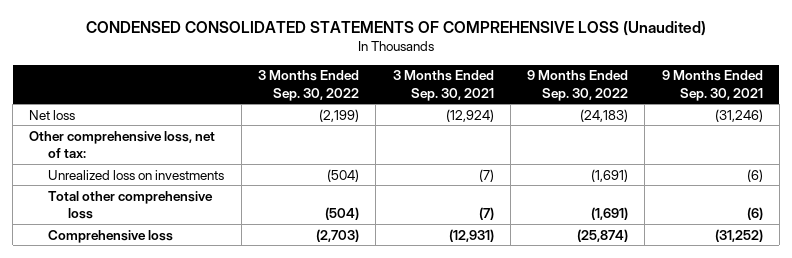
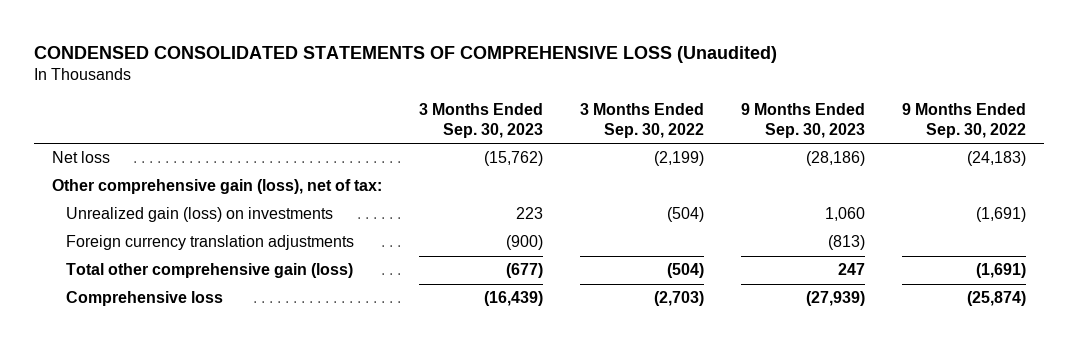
- | 3 Months Ended Sep. 30, 2022 | 3 Months Ended Sep. 30, 2021 | 9 Months Ended Sep. 30, 2022 | 9 Months Ended Sep. 30, 2021
+ | 3 Months Ended Sep. 30, 2023 | 3 Months Ended Sep. 30, 2022 | 9 Months Ended Sep. 30, 2023 | 9 Months Ended Sep. 30, 2022
- Other comprehensive loss, net of tax:
- Unrealized loss on investments | (504) | (7) | (1,691) | (6)
- Total other comprehensive loss | (504) | (7) | (1,691) | (6)
+ Other comprehensive gain (loss), net of tax:
+ Unrealized gain (loss) on investments | 223 | (504) | 1,060 | (1,691)
+ Foreign currency translation adjustments | (900) | | (813) |
+ Total other comprehensive gain (loss) | (677) | (504) | 247 | (1,691)

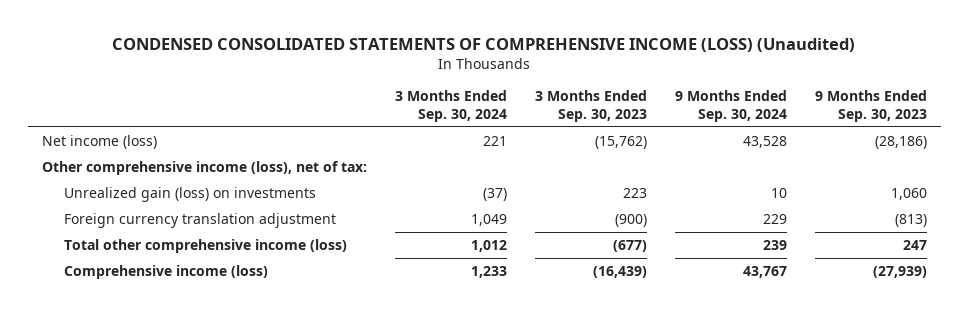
- CONDENSED CONSOLIDATED STATEMENTS OF COMPREHENSIVE LOSS (Unaudited)
+ CONDENSED CONSOLIDATED STATEMENTS OF COMPREHENSIVE INCOME (LOSS) (Unaudited)
- | 3 Months Ended Sep. 30, 2023 | 3 Months Ended Sep. 30, 2022 | 9 Months Ended Sep. 30, 2023 | 9 Months Ended Sep. 30, 2022
+ | 3 Months Ended Sep. 30, 2024 | 3 Months Ended Sep. 30, 2023 | 9 Months Ended Sep. 30, 2024 | 9 Months Ended Sep. 30, 2023
- Net loss | (15,762) | (2,199) | (28,186) | (24,183)
- Other comprehensive gain (loss), net of tax:
+ Net income (loss) | 221 | (15,762) | 43,528 | (28,186)
+ Other comprehensive income (loss), net of tax:
- Foreign currency translation adjustments | (900) | | (813) |
- Total other comprehensive gain (loss) | (677) | (504) | 247 | (1,691)
- Comprehensive loss | (16,439) | (2,703) | (27,939) | (25,874)
+ Foreign currency translation adjustment | 1,049 | (900) | 229 | (813)
+ Total other comprehensive income (loss) | 1,012 | (677) | 239 | 247
+ Comprehensive income (loss) | 1,233 | (16,439) | 43,767 | (27,939)

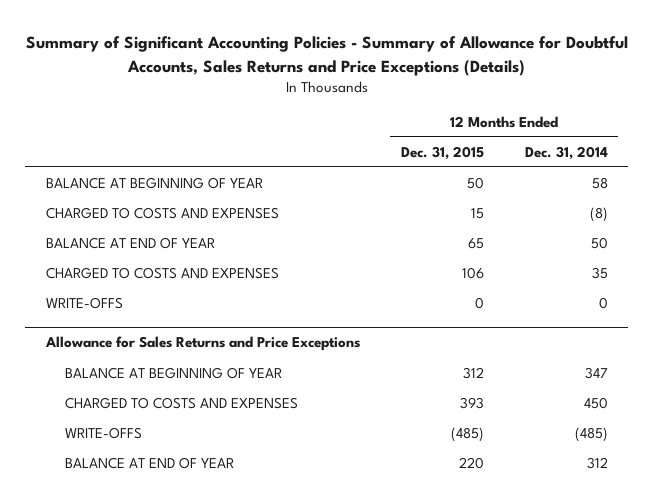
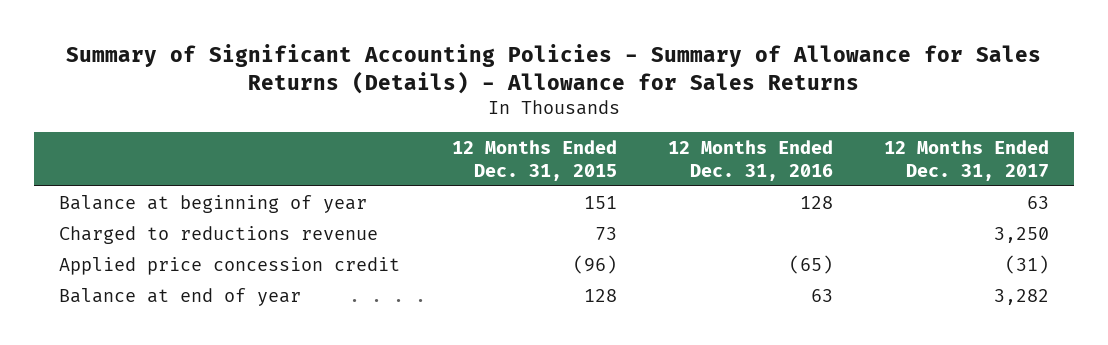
- Summary of Significant Accounting Policies - Summary of Allowance for Doubtful Accounts, Sales Returns and Price Exceptions (Details)
+ Summary of Significant Accounting Policies - Summary of Allowance for Sales Returns (Details) - Allowance for Sales Returns
- | 12 Months Ended Dec. 31, 2015 | 12 Months Ended Dec. 31, 2014
+ | 12 Months Ended Dec. 31, 2015 | 12 Months Ended Dec. 31, 2016 | 12 Months Ended Dec. 31, 2017
- BALANCE AT BEGINNING OF YEAR | 50 | 58
- CHARGED TO COSTS AND EXPENSES | 15 | (8)
- BALANCE AT END OF YEAR | 65 | 50
- CHARGED TO COSTS AND EXPENSES | 106 | 35
- WRITE-OFFS | 0 | 0
- Allowance for Sales Returns and Price Exceptions
- BALANCE AT BEGINNING OF YEAR | 312 | 347
- CHARGED TO COSTS AND EXPENSES | 393 | 450
- WRITE-OFFS | (485) | (485)
- BALANCE AT END OF YEAR | 220 | 312
+ Balance at beginning of year | 151 | 128 | 63
+ Charged to reductions revenue | 73 | | 3,250
+ Applied price concession credit | (96) | (65) | (31)
+ Balance at end of year | 128 | 63 | 3,282

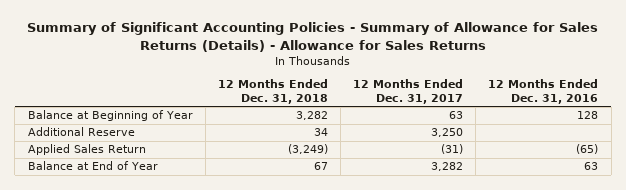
- | 12 Months Ended Dec. 31, 2015 | 12 Months Ended Dec. 31, 2016 | 12 Months Ended Dec. 31, 2017
+ | 12 Months Ended Dec. 31, 2018 | 12 Months Ended Dec. 31, 2017 | 12 Months Ended Dec. 31, 2016
- Balance at beginning of year | 151 | 128 | 63
- Charged to reductions revenue | 73 | | 3,250
- Applied price concession credit | (96) | (65) | (31)
- Balance at end of year | 128 | 63 | 3,282
+ Balance at Beginning of Year | 3,282 | 63 | 128
+ Additional Reserve | 34 | 3,250 |
+ Applied Sales Return | (3,249) | (31) | (65)
+ Balance at End of Year | 67 | 3,282 | 63

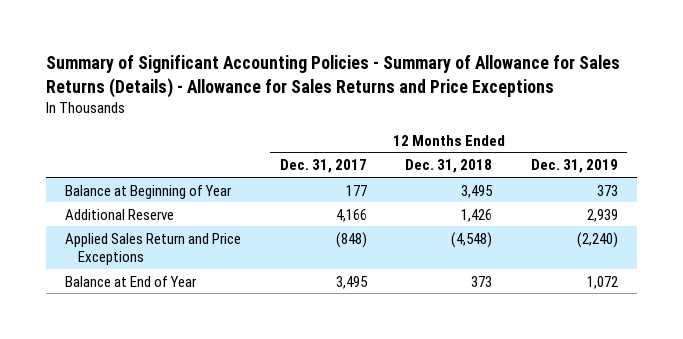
- Summary of Significant Accounting Policies - Summary of Allowance for Sales Returns (Details) - Allowance for Sales Returns
+ Summary of Significant Accounting Policies - Summary of Allowance for Sales Returns (Details) - Allowance for Sales Returns and Price Exceptions
- | 12 Months Ended Dec. 31, 2018 | 12 Months Ended Dec. 31, 2017 | 12 Months Ended Dec. 31, 2016
+ | 12 Months Ended Dec. 31, 2017 | 12 Months Ended Dec. 31, 2018 | 12 Months Ended Dec. 31, 2019
- Balance at Beginning of Year | 3,282 | 63 | 128
- Additional Reserve | 34 | 3,250 |
- Applied Sales Return | (3,249) | (31) | (65)
- Balance at End of Year | 67 | 3,282 | 63
+ Balance at Beginning of Year | 177 | 3,495 | 373
+ Additional Reserve | 4,166 | 1,426 | 2,939
+ Applied Sales Return and Price Exceptions | (848) | (4,548) | (2,240)
+ Balance at End of Year | 3,495 | 373 | 1,072

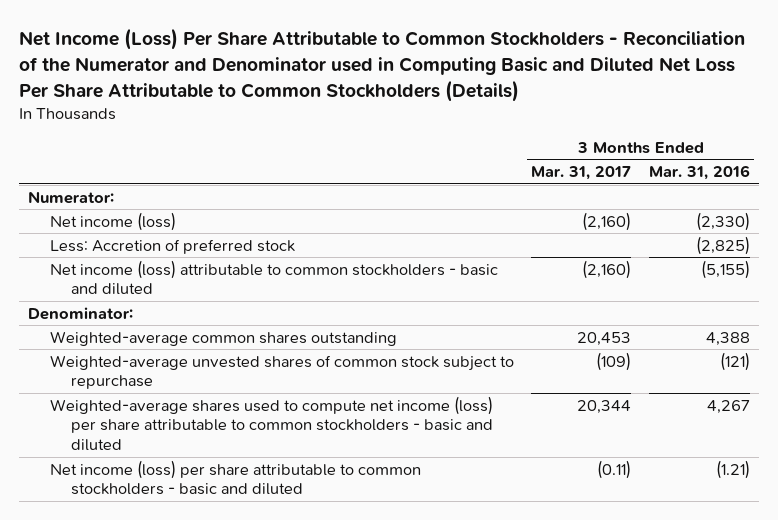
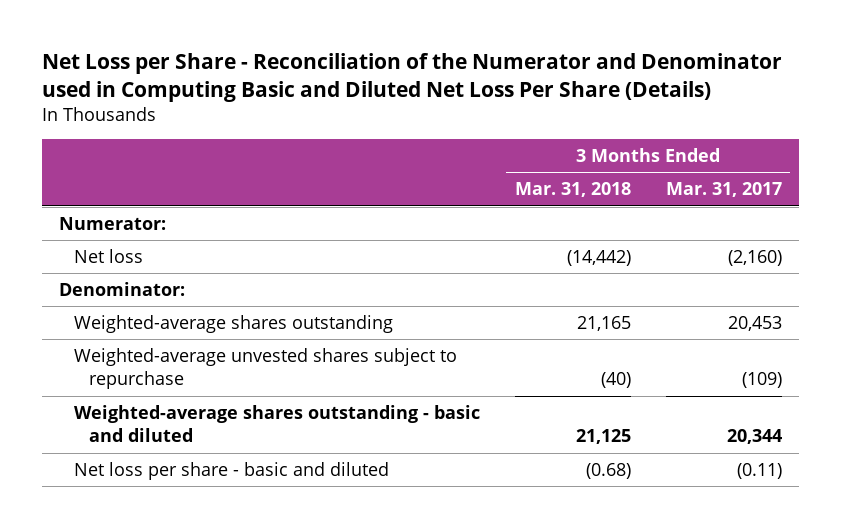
- Net Income (Loss) Per Share Attributable to Common Stockholders - Reconciliation of the Numerator and Denominator used in Computing Basic and Diluted Net Loss Per Share Attributable to Common Stockholders (Details)
+ Net Loss per Share - Reconciliation of the Numerator and Denominator used in Computing Basic and Diluted Net Loss Per Share (Details)
- | 3 Months Ended Mar. 31, 2017 | 3 Months Ended Mar. 31, 2016
+ | 3 Months Ended Mar. 31, 2018 | 3 Months Ended Mar. 31, 2017
- Net income (loss) | (2,160) | (2,330)
- Less: Accretion of preferred stock | | (2,825)
- Net income (loss) attributable to common stockholders - basic and diluted | (2,160) | (5,155)
+ Net loss | (14,442) | (2,160)
- Weighted-average common shares outstanding | 20,453 | 4,388
- Weighted-average unvested shares of common stock subject to repurchase | (109) | (121)
- Weighted-average shares used to compute net income (loss) per share attributable to common stockholders - basic and diluted | 20,344 | 4,267
- Net income (loss) per share attributable to common stockholders - basic and diluted | (0.11) | (1.21)
+ Weighted-average shares outstanding | 21,165 | 20,453
+ Weighted-average unvested shares subject to repurchase | (40) | (109)
+ Weighted-average shares outstanding - basic and diluted | 21,125 | 20,344
+ Net loss per share - basic and diluted | (0.68) | (0.11)

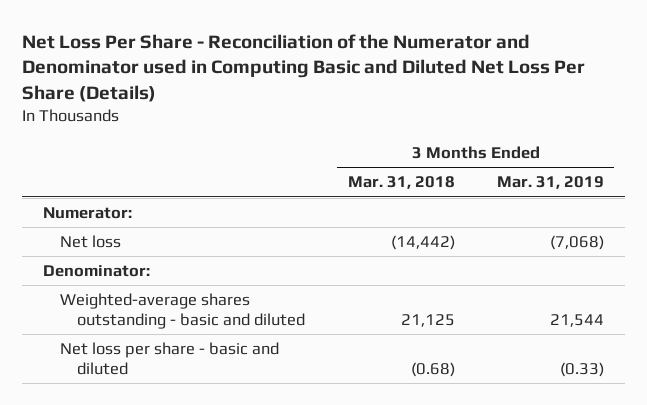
- Net Loss per Share - Reconciliation of the Numerator and Denominator used in Computing Basic and Diluted Net Loss Per Share (Details)
+ Net Loss Per Share - Reconciliation of the Numerator and Denominator used in Computing Basic and Diluted Net Loss Per Share (Details)
- | 3 Months Ended Mar. 31, 2018 | 3 Months Ended Mar. 31, 2017
+ | 3 Months Ended Mar. 31, 2018 | 3 Months Ended Mar. 31, 2019
- Weighted-average shares outstanding | 21,165 | 20,453
- Weighted-average unvested shares subject to repurchase | (40) | (109)

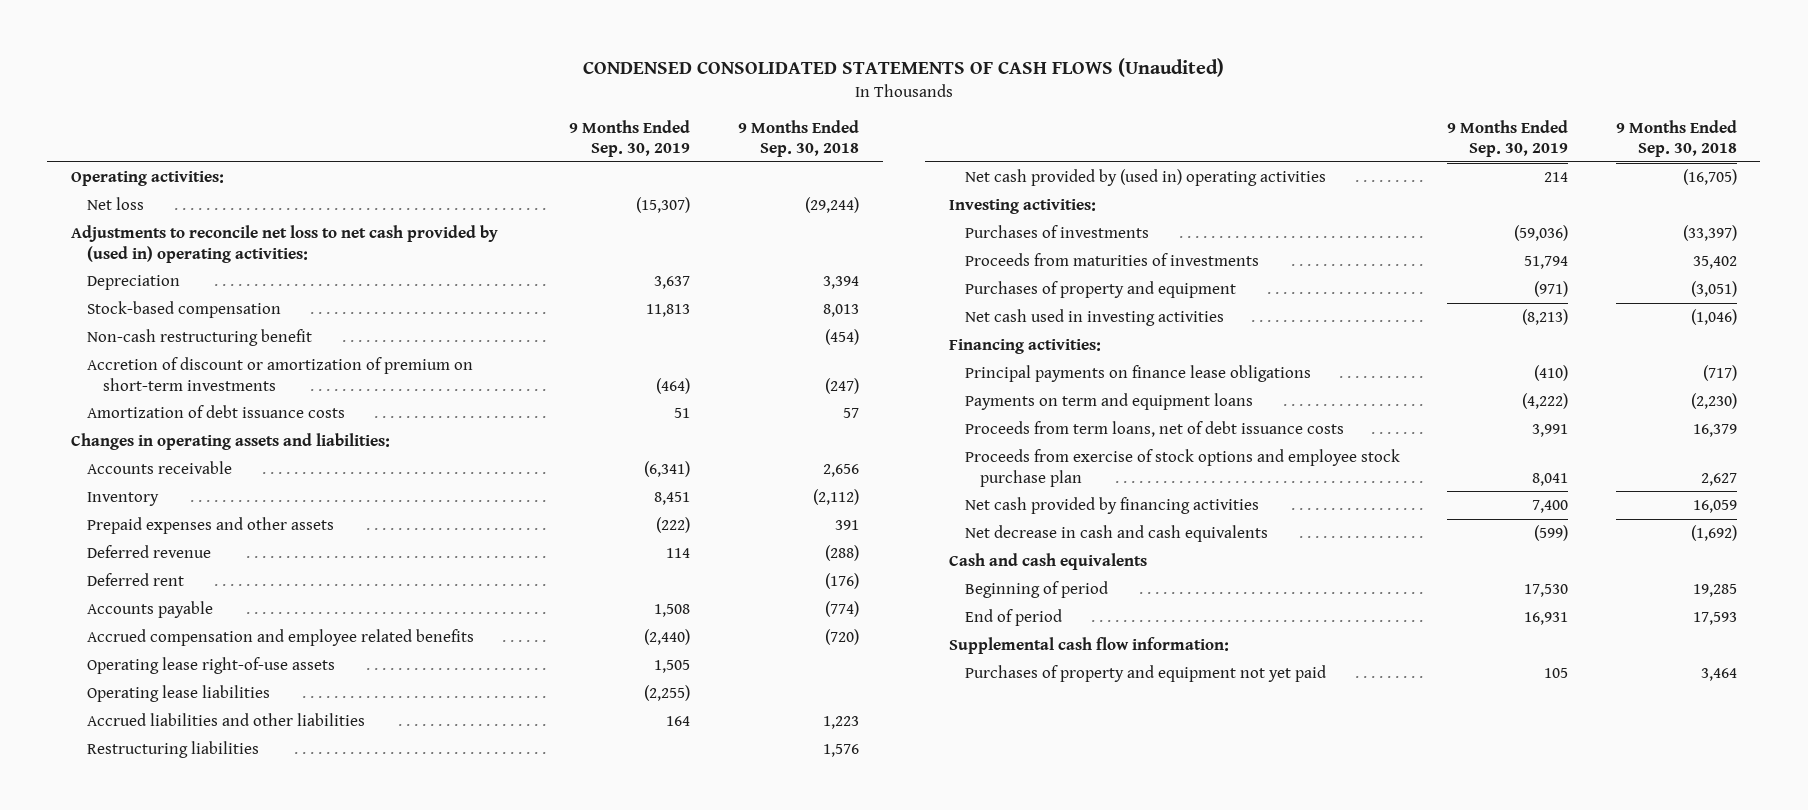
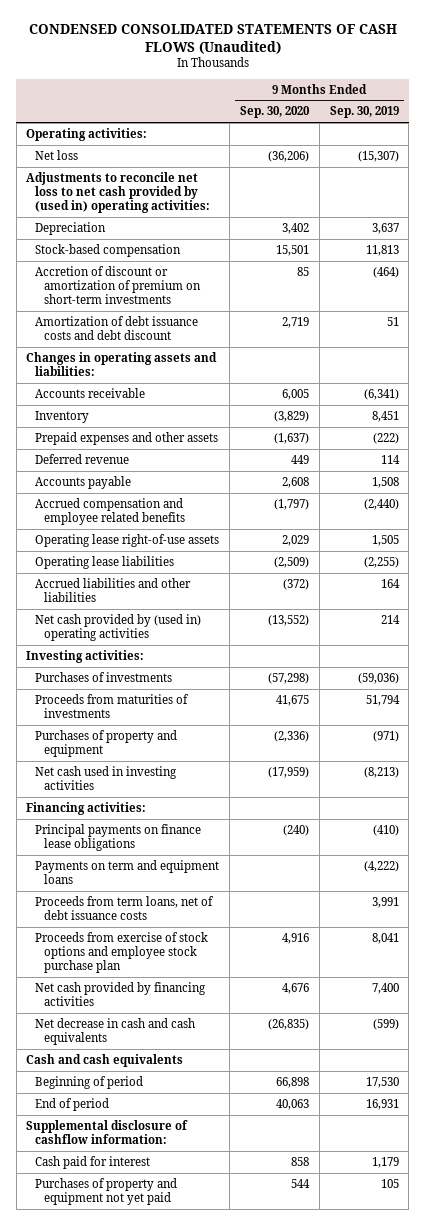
- | 9 Months Ended Sep. 30, 2019 | 9 Months Ended Sep. 30, 2018
+ | 9 Months Ended Sep. 30, 2020 | 9 Months Ended Sep. 30, 2019
- Non-cash restructuring benefit | | (454)
- Amortization of debt issuance costs | 51 | 57
+ Amortization of debt issuance costs and debt discount | 2,719 | 51
- Deferred rent | | (176)
- Restructuring liabilities | | 1,576
- Supplemental cash flow information:
+ Supplemental disclosure of cashflow information:
+ Cash paid for interest | 858 | 1,179

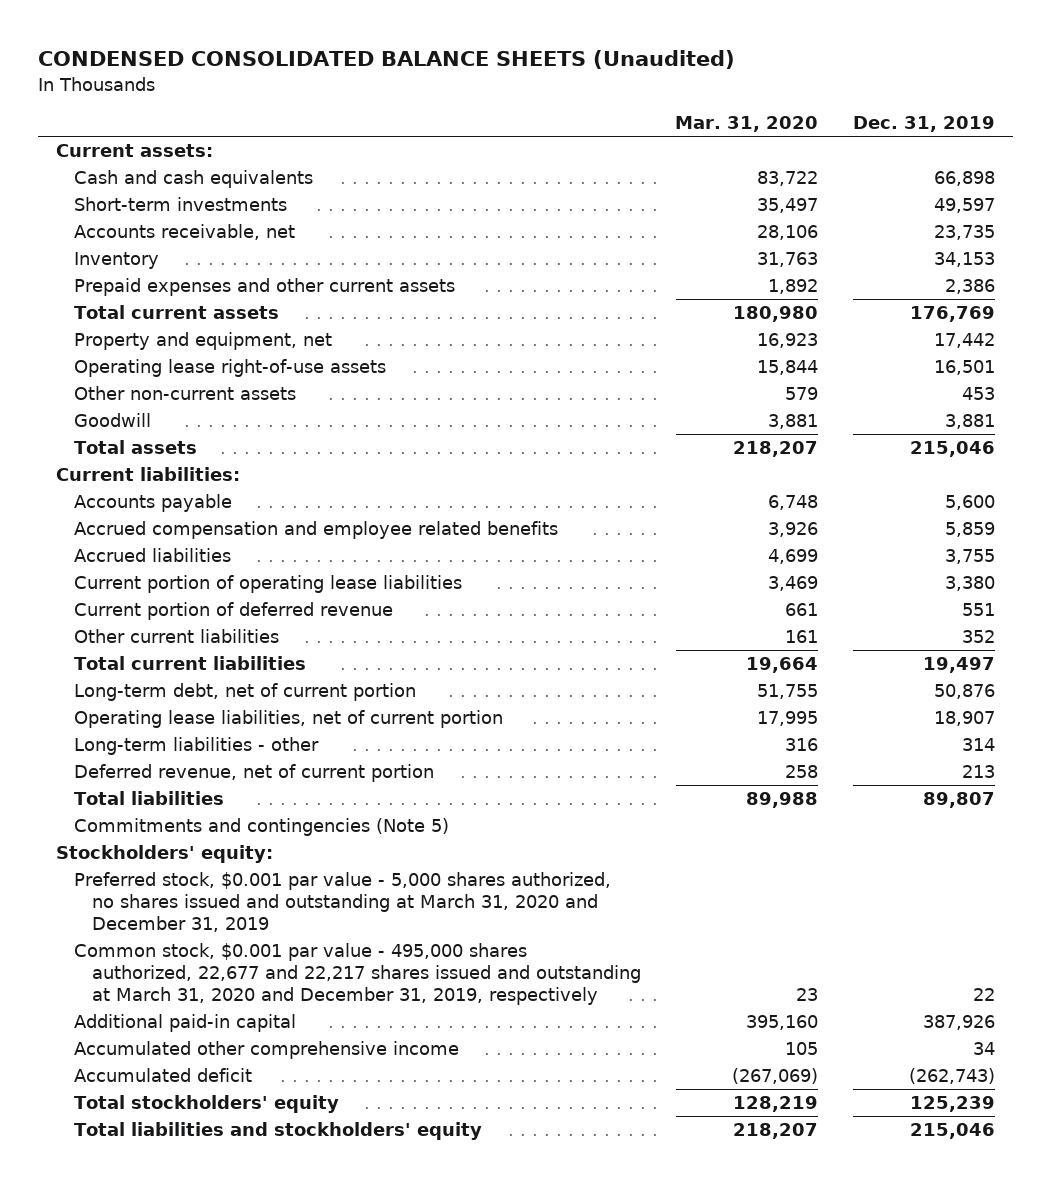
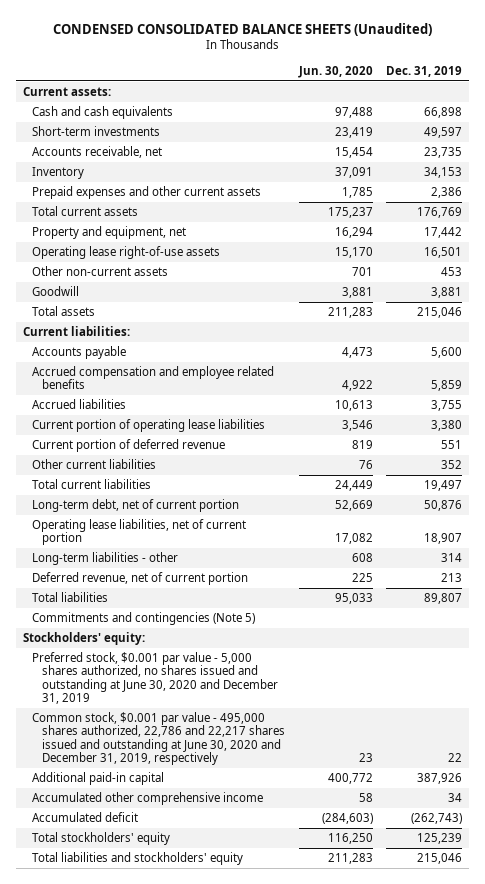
- | Mar. 31, 2020 | Dec. 31, 2019
+ | Jun. 30, 2020 | Dec. 31, 2019
- Preferred stock, $0.001 par value - 5,000 shares authorized, no shares issued and outstanding at March 31, 2020 and December 31, 2019
- Common stock, $0.001 par value - 495,000 shares authorized, 22,677 and 22,217 shares issued and outstanding at March 31, 2020 and December 31, 2019, respectively | 23 | 22
+ Preferred stock, $0.001 par value - 5,000 shares authorized, no shares issued and outstanding at June 30, 2020 and December 31, 2019
+ Common stock, $0.001 par value - 495,000 shares authorized, 22,786 and 22,217 shares issued and outstanding at June 30, 2020 and December 31, 2019, respectively | 23 | 22

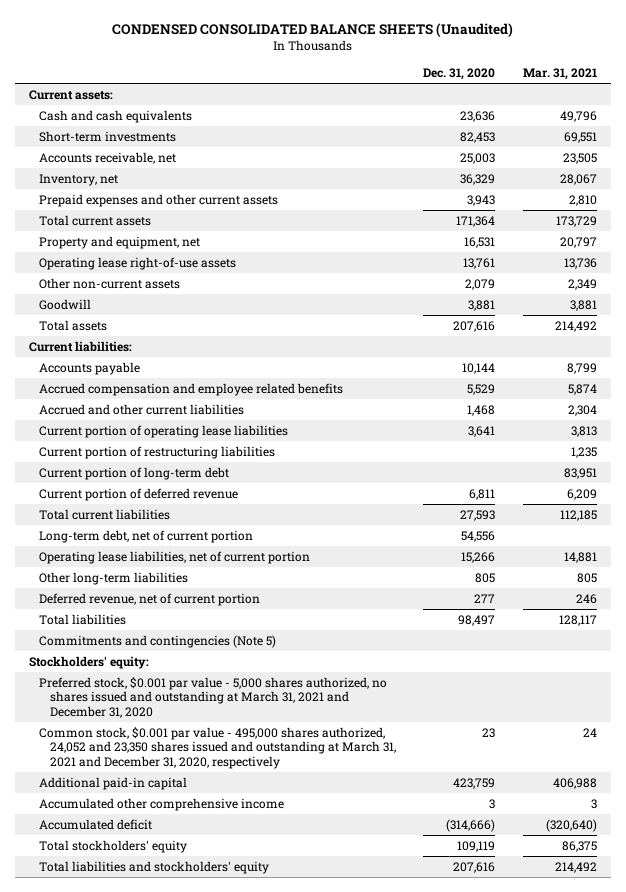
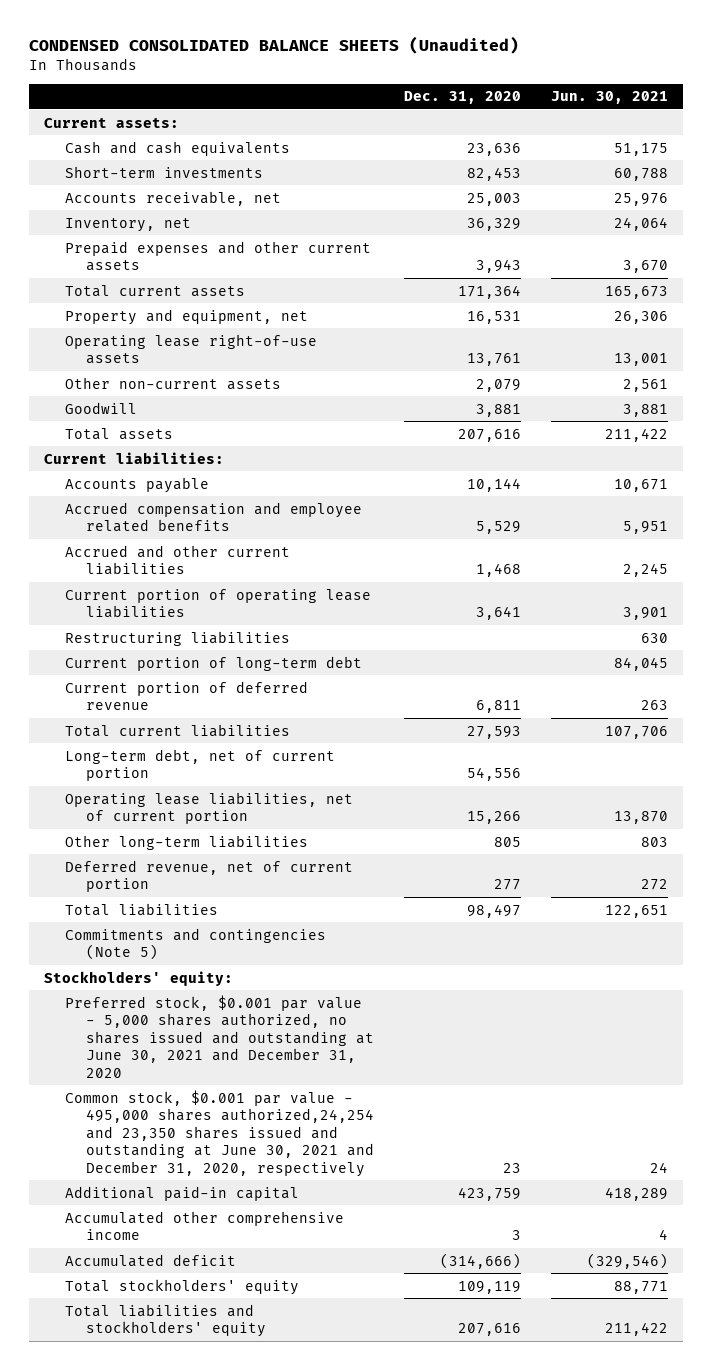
- | Dec. 31, 2020 | Mar. 31, 2021
+ | Dec. 31, 2020 | Jun. 30, 2021
- Current portion of restructuring liabilities | | 1,235
+ Restructuring liabilities | | 630
- Preferred stock, $0.001 par value - 5,000 shares authorized, no shares issued and outstanding at March 31, 2021 and December 31, 2020
- Common stock, $0.001 par value - 495,000 shares authorized, 24,052 and 23,350 shares issued and outstanding at March 31, 2021 and December 31, 2020, respectively | 23 | 24
+ Preferred stock, $0.001 par value - 5,000 shares authorized, no shares issued and outstanding at June 30, 2021 and December 31, 2020
+ Common stock, $0.001 par value - 495,000 shares authorized,24,254 and 23,350 shares issued and outstanding at June 30, 2021 and December 31, 2020, respectively | 23 | 24

